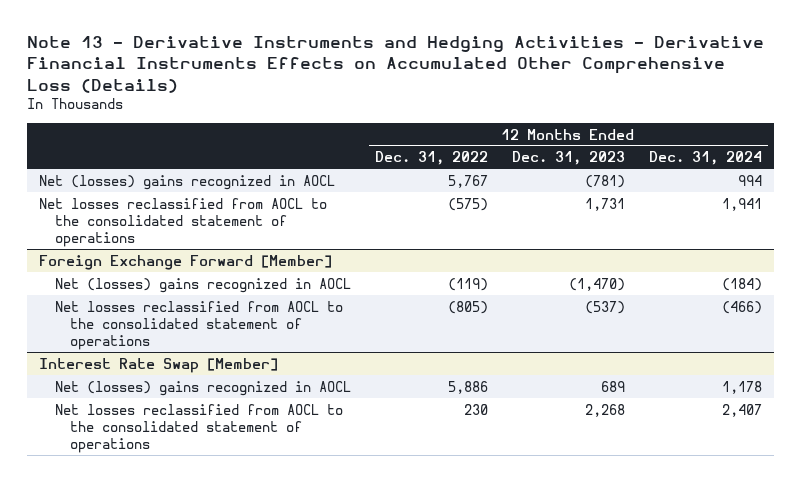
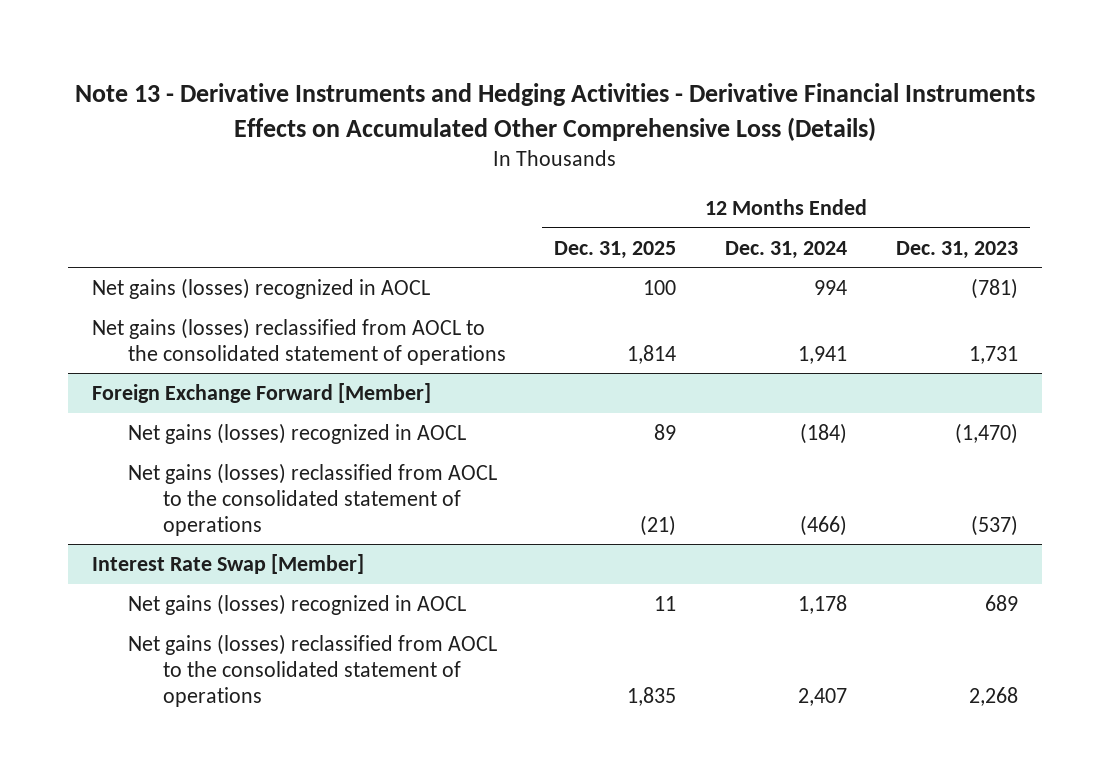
- | 12 Months Ended Dec. 31, 2022 | 12 Months Ended Dec. 31, 2023 | 12 Months Ended Dec. 31, 2024
+ | 12 Months Ended Dec. 31, 2025 | 12 Months Ended Dec. 31, 2024 | 12 Months Ended Dec. 31, 2023
- Net (losses) gains recognized in AOCL | 5,767 | (781) | 994
- Net losses reclassified from AOCL to the consolidated statement of operations | (575) | 1,731 | 1,941
+ Net gains (losses) recognized in AOCL | 100 | 994 | (781)
+ Net gains (losses) reclassified from AOCL to the consolidated statement of operations | 1,814 | 1,941 | 1,731
@ Foreign Exchange Forward [Member]
- Net (losses) gains recognized in AOCL | (119) | (1,470) | (184)
- Net losses reclassified from AOCL to the consolidated statement of operations | (805) | (537) | (466)
+ Net gains (losses) recognized in AOCL | 89 | (184) | (1,470)
+ Net gains (losses) reclassified from AOCL to the consolidated statement of operations | (21) | (466) | (537)
@ Interest Rate Swap [Member]
- Net (losses) gains recognized in AOCL | 5,886 | 689 | 1,178
- Net losses reclassified from AOCL to the consolidated statement of operations | 230 | 2,268 | 2,407
+ Net gains (losses) recognized in AOCL | 11 | 1,178 | 689
+ Net gains (losses) reclassified from AOCL to the consolidated statement of operations | 1,835 | 2,407 | 2,268

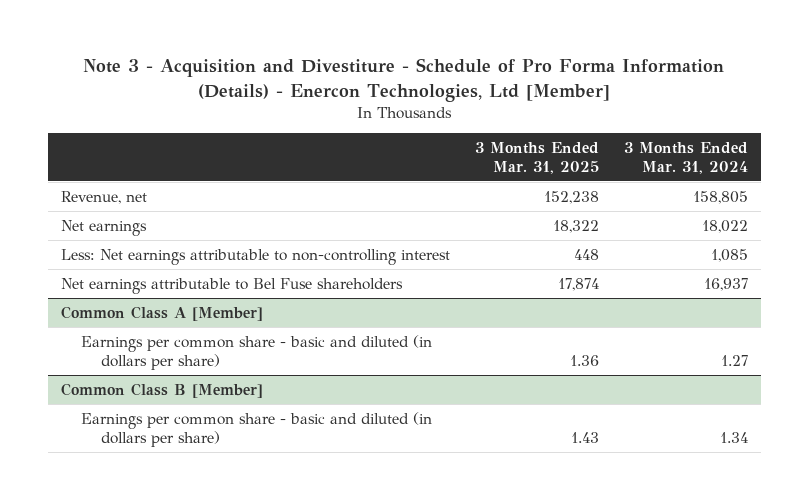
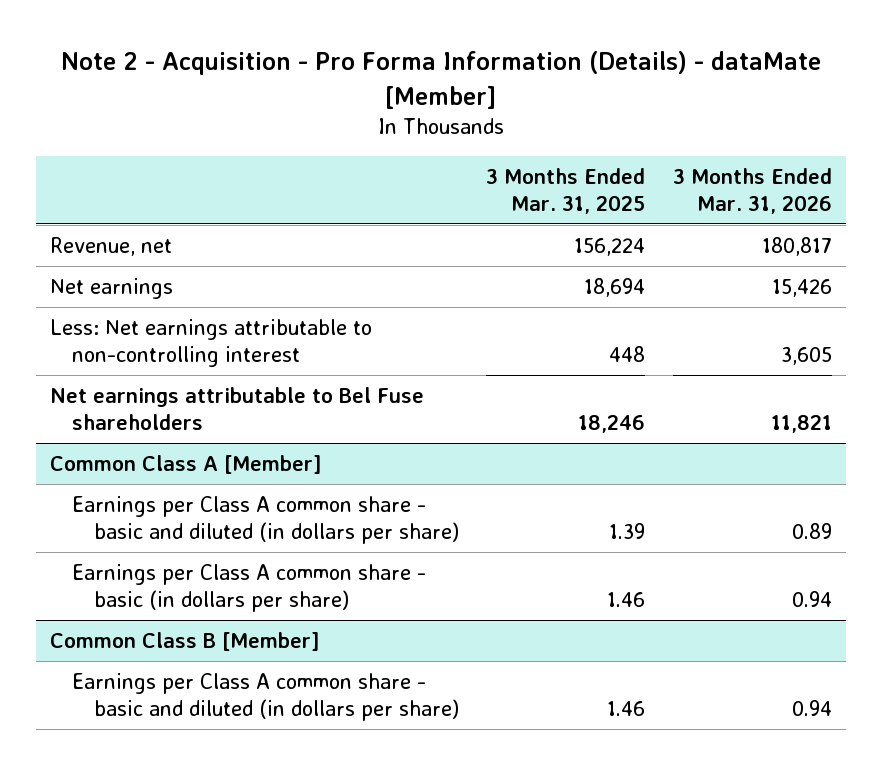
- Note 3 - Acquisition and Divestiture - Schedule of Pro Forma Information (Details) - Enercon Technologies, Ltd [Member]
+ Note 2 - Acquisition - Pro Forma Information (Details) - dataMate [Member]
- | 3 Months Ended Mar. 31, 2025 | 3 Months Ended Mar. 31, 2024
+ | 3 Months Ended Mar. 31, 2025 | 3 Months Ended Mar. 31, 2026
- Revenue, net | 152,238 | 158,805
- Net earnings | 18,322 | 18,022
+ Revenue, net | 156,224 | 180,817
+ Net earnings | 18,694 | 15,426
- Net earnings attributable to Bel Fuse shareholders | 17,874 | 16,937
+ Net earnings attributable to Bel Fuse shareholders | 18,246 | 11,821
@ Common Class A [Member]
- Earnings per common share - basic and diluted (in dollars per share) | 1.36 | 1.27
+ Earnings per Class A common share - basic and diluted (in dollars per share) | 1.39 | 0.89
+ Earnings per Class A common share - basic (in dollars per share) | 1.46 | 0.94
@ Common Class B [Member]
- Earnings per common share - basic and diluted (in dollars per share) | 1.43 | 1.34
+ Earnings per Class A common share - basic and diluted (in dollars per share) | 1.46 | 0.94

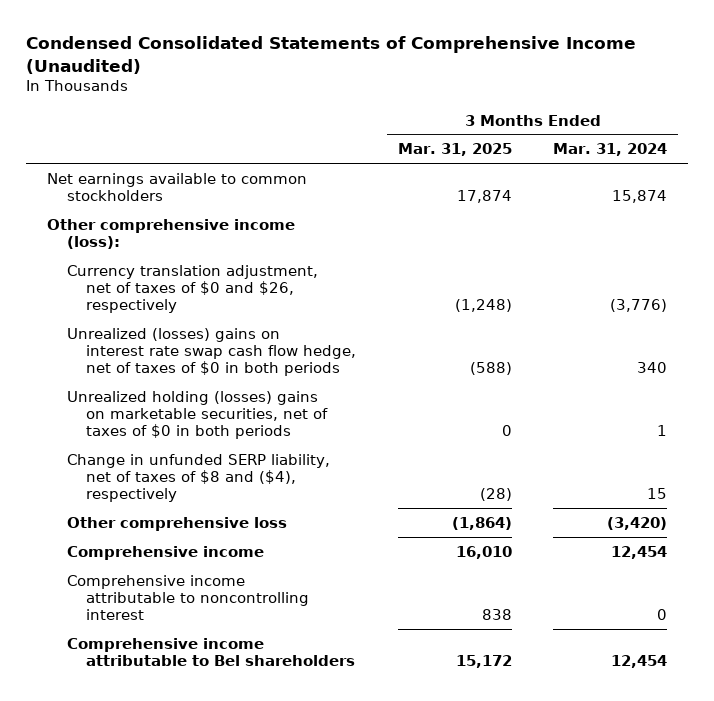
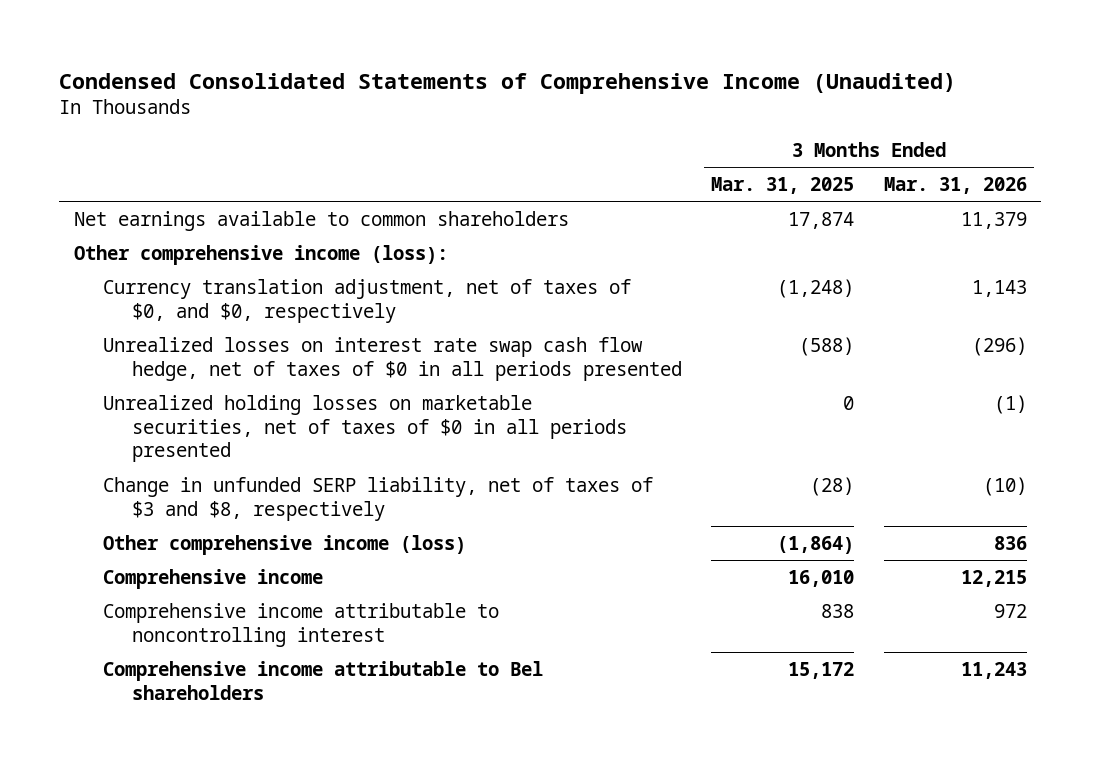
- | 3 Months Ended Mar. 31, 2025 | 3 Months Ended Mar. 31, 2024
+ | 3 Months Ended Mar. 31, 2025 | 3 Months Ended Mar. 31, 2026
- Net earnings available to common stockholders | 17,874 | 15,874
+ Net earnings available to common shareholders | 17,874 | 11,379
- Currency translation adjustment, net of taxes of $0 and $26, respectively | (1,248) | (3,776)
- Unrealized (losses) gains on interest rate swap cash flow hedge, net of taxes of $0 in both periods | (588) | 340
- Unrealized holding (losses) gains on marketable securities, net of taxes of $0 in both periods | 0 | 1
- Change in unfunded SERP liability, net of taxes of $8 and ($4), respectively | (28) | 15
- Other comprehensive loss | (1,864) | (3,420)
+ Currency translation adjustment, net of taxes of $0, and $0, respectively | (1,248) | 1,143
+ Unrealized losses on interest rate swap cash flow hedge, net of taxes of $0 in all periods presented | (588) | (296)
+ Unrealized holding losses on marketable securities, net of taxes of $0 in all periods presented | 0 | (1)
+ Change in unfunded SERP liability, net of taxes of $3 and $8, respectively | (28) | (10)
+ Other comprehensive income (loss) | (1,864) | 836

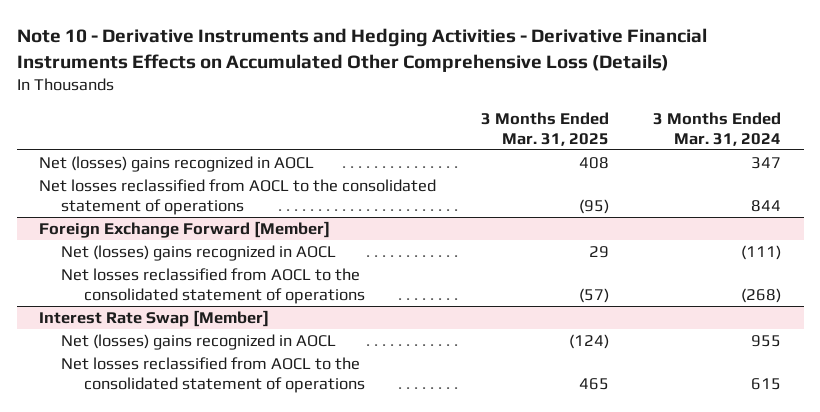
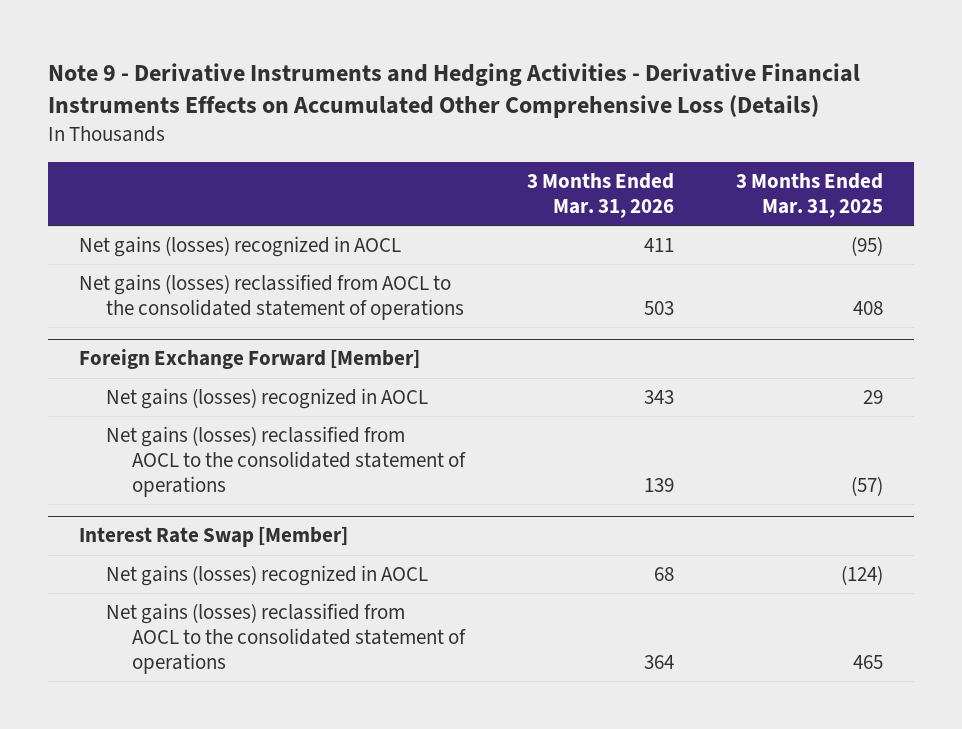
- Note 10 - Derivative Instruments and Hedging Activities - Derivative Financial Instruments Effects on Accumulated Other Comprehensive Loss (Details)
+ Note 9 - Derivative Instruments and Hedging Activities - Derivative Financial Instruments Effects on Accumulated Other Comprehensive Loss (Details)
- | 3 Months Ended Mar. 31, 2025 | 3 Months Ended Mar. 31, 2024
+ | 3 Months Ended Mar. 31, 2026 | 3 Months Ended Mar. 31, 2025
- Net (losses) gains recognized in AOCL | 408 | 347
- Net losses reclassified from AOCL to the consolidated statement of operations | (95) | 844
+ Net gains (losses) recognized in AOCL | 411 | (95)
+ Net gains (losses) reclassified from AOCL to the consolidated statement of operations | 503 | 408
@ Foreign Exchange Forward [Member]
- Net (losses) gains recognized in AOCL | 29 | (111)
- Net losses reclassified from AOCL to the consolidated statement of operations | (57) | (268)
+ Net gains (losses) recognized in AOCL | 343 | 29
+ Net gains (losses) reclassified from AOCL to the consolidated statement of operations | 139 | (57)
@ Interest Rate Swap [Member]
- Net (losses) gains recognized in AOCL | (124) | 955
- Net losses reclassified from AOCL to the consolidated statement of operations | 465 | 615
+ Net gains (losses) recognized in AOCL | 68 | (124)
+ Net gains (losses) reclassified from AOCL to the consolidated statement of operations | 364 | 465

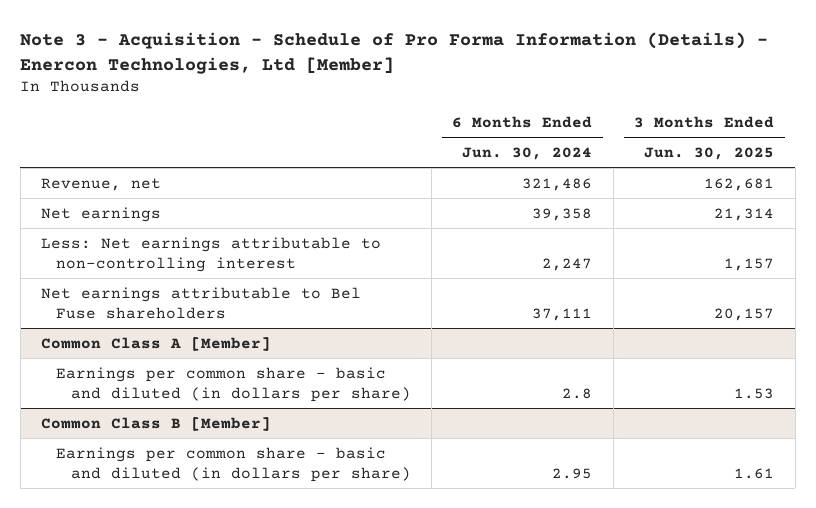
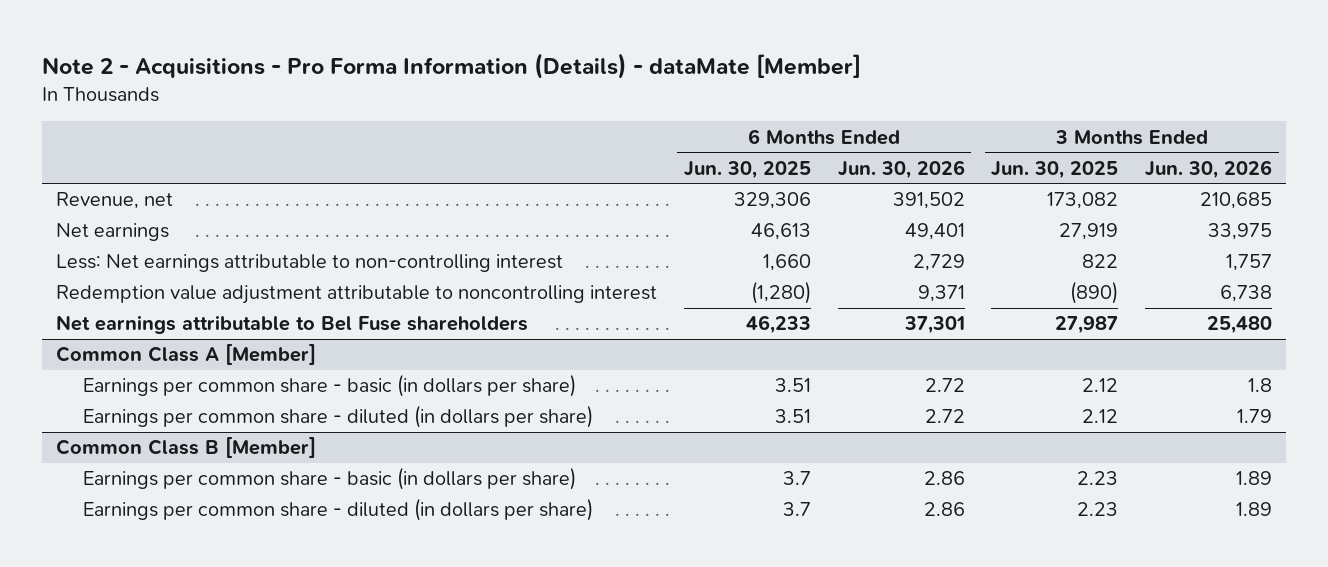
- Note 3 - Acquisition - Schedule of Pro Forma Information (Details) - Enercon Technologies, Ltd [Member]
+ Note 2 - Acquisitions - Pro Forma Information (Details) - dataMate [Member]
- | 6 Months Ended Jun. 30, 2024 | 3 Months Ended Jun. 30, 2025
+ | 6 Months Ended Jun. 30, 2025 | 6 Months Ended Jun. 30, 2026 | 3 Months Ended Jun. 30, 2025 | 3 Months Ended Jun. 30, 2026
- Revenue, net | 321,486 | 162,681
- Net earnings | 39,358 | 21,314
- Less: Net earnings attributable to non-controlling interest | 2,247 | 1,157
- Net earnings attributable to Bel Fuse shareholders | 37,111 | 20,157
+ Revenue, net | 329,306 | 391,502 | 173,082 | 210,685
+ Net earnings | 46,613 | 49,401 | 27,919 | 33,975
+ Less: Net earnings attributable to non-controlling interest | 1,660 | 2,729 | 822 | 1,757
+ Redemption value adjustment attributable to noncontrolling interest | (1,280) | 9,371 | (890) | 6,738
+ Net earnings attributable to Bel Fuse shareholders | 46,233 | 37,301 | 27,987 | 25,480
@ Common Class A [Member]
- Earnings per common share - basic and diluted (in dollars per share) | 2.8 | 1.53
+ Earnings per common share - basic (in dollars per share) | 3.51 | 2.72 | 2.12 | 1.8
+ Earnings per common share - diluted (in dollars per share) | 3.51 | 2.72 | 2.12 | 1.79
@ Common Class B [Member]
- Earnings per common share - basic and diluted (in dollars per share) | 2.95 | 1.61
+ Earnings per common share - basic (in dollars per share) | 3.7 | 2.86 | 2.23 | 1.89
+ Earnings per common share - diluted (in dollars per share) | 3.7 | 2.86 | 2.23 | 1.89

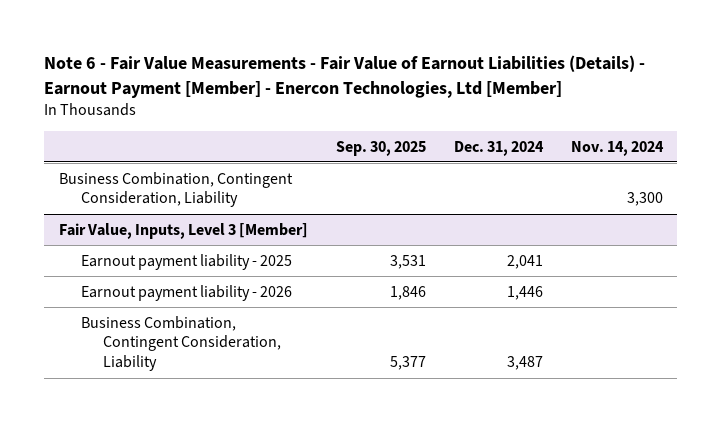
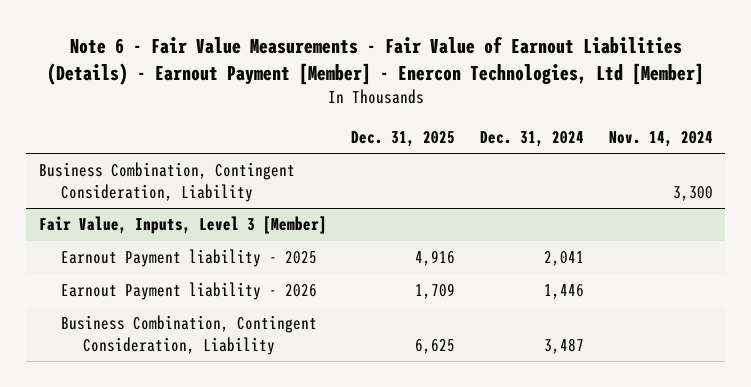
- | Sep. 30, 2025 | Dec. 31, 2024 | Nov. 14, 2024
+ | Dec. 31, 2025 | Dec. 31, 2024 | Nov. 14, 2024
@ Fair Value, Inputs, Level 3 [Member]
- Earnout payment liability - 2025 | 3,531 | 2,041 |
- Earnout payment liability - 2026 | 1,846 | 1,446 |
+ Earnout Payment liability - 2025 | 4,916 | 2,041 |
+ Earnout Payment liability - 2026 | 1,709 | 1,446 |

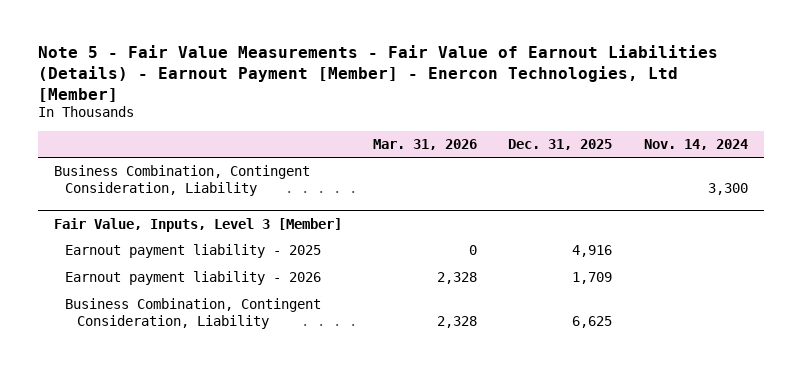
- Note 6 - Fair Value Measurements - Fair Value of Earnout Liabilities (Details) - Earnout Payment [Member] - Enercon Technologies, Ltd [Member]
+ Note 5 - Fair Value Measurements - Fair Value of Earnout Liabilities (Details) - Earnout Payment [Member] - Enercon Technologies, Ltd [Member]
- | Dec. 31, 2025 | Dec. 31, 2024 | Nov. 14, 2024
+ | Mar. 31, 2026 | Dec. 31, 2025 | Nov. 14, 2024
@ Fair Value, Inputs, Level 3 [Member]
- Earnout Payment liability - 2025 | 4,916 | 2,041 |
- Earnout Payment liability - 2026 | 1,709 | 1,446 |
+ Earnout payment liability - 2025 | 0 | 4,916 |
+ Earnout payment liability - 2026 | 2,328 | 1,709 |

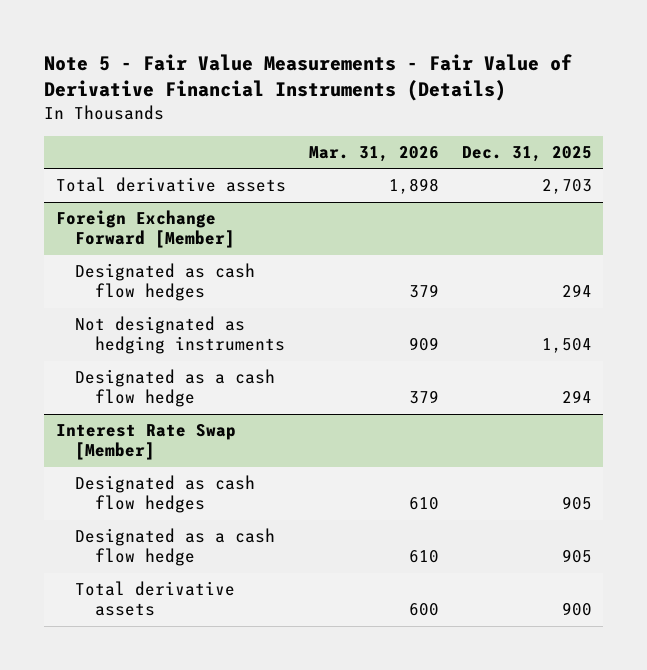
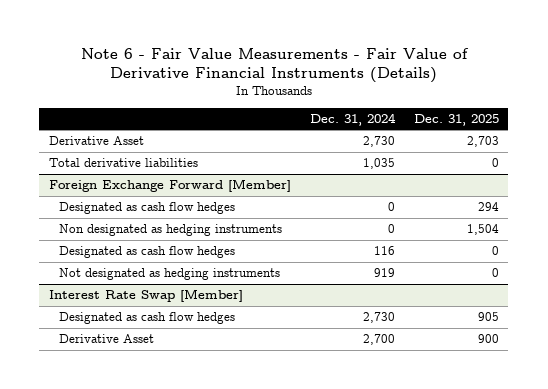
- Note 5 - Fair Value Measurements - Fair Value of Derivative Financial Instruments (Details)
+ Note 6 - Fair Value Measurements - Fair Value of Derivative Financial Instruments (Details)
- | Mar. 31, 2026 | Dec. 31, 2025
+ | Dec. 31, 2024 | Dec. 31, 2025
- Total derivative assets | 1,898 | 2,703
+ Derivative Asset | 2,730 | 2,703
+ Total derivative liabilities | 1,035 | 0
@ Foreign Exchange Forward [Member]
- Not designated as hedging instruments | 909 | 1,504
- Designated as a cash flow hedge | 379 | 294
+ Non designated as hedging instruments | 0 | 1,504
+ Designated as cash flow hedges | 116 | 0
+ Not designated as hedging instruments | 919 | 0
@ Interest Rate Swap [Member]
- Designated as a cash flow hedge | 610 | 905
- Total derivative assets | 600 | 900
+ Derivative Asset | 2,700 | 900

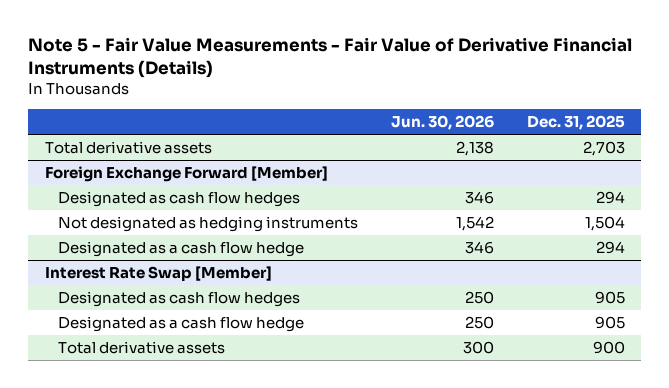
- Note 6 - Fair Value Measurements - Fair Value of Derivative Financial Instruments (Details)
+ Note 5 - Fair Value Measurements - Fair Value of Derivative Financial Instruments (Details)
- | Dec. 31, 2024 | Dec. 31, 2025
+ | Jun. 30, 2026 | Dec. 31, 2025
- Derivative Asset | 2,730 | 2,703
- Total derivative liabilities | 1,035 | 0
+ Total derivative assets | 2,138 | 2,703
@ Foreign Exchange Forward [Member]
- Non designated as hedging instruments | 0 | 1,504
- Designated as cash flow hedges | 116 | 0
- Not designated as hedging instruments | 919 | 0
+ Not designated as hedging instruments | 1,542 | 1,504
+ Designated as a cash flow hedge | 346 | 294
@ Interest Rate Swap [Member]
- Derivative Asset | 2,700 | 900
+ Designated as a cash flow hedge | 250 | 905
+ Total derivative assets | 300 | 900

